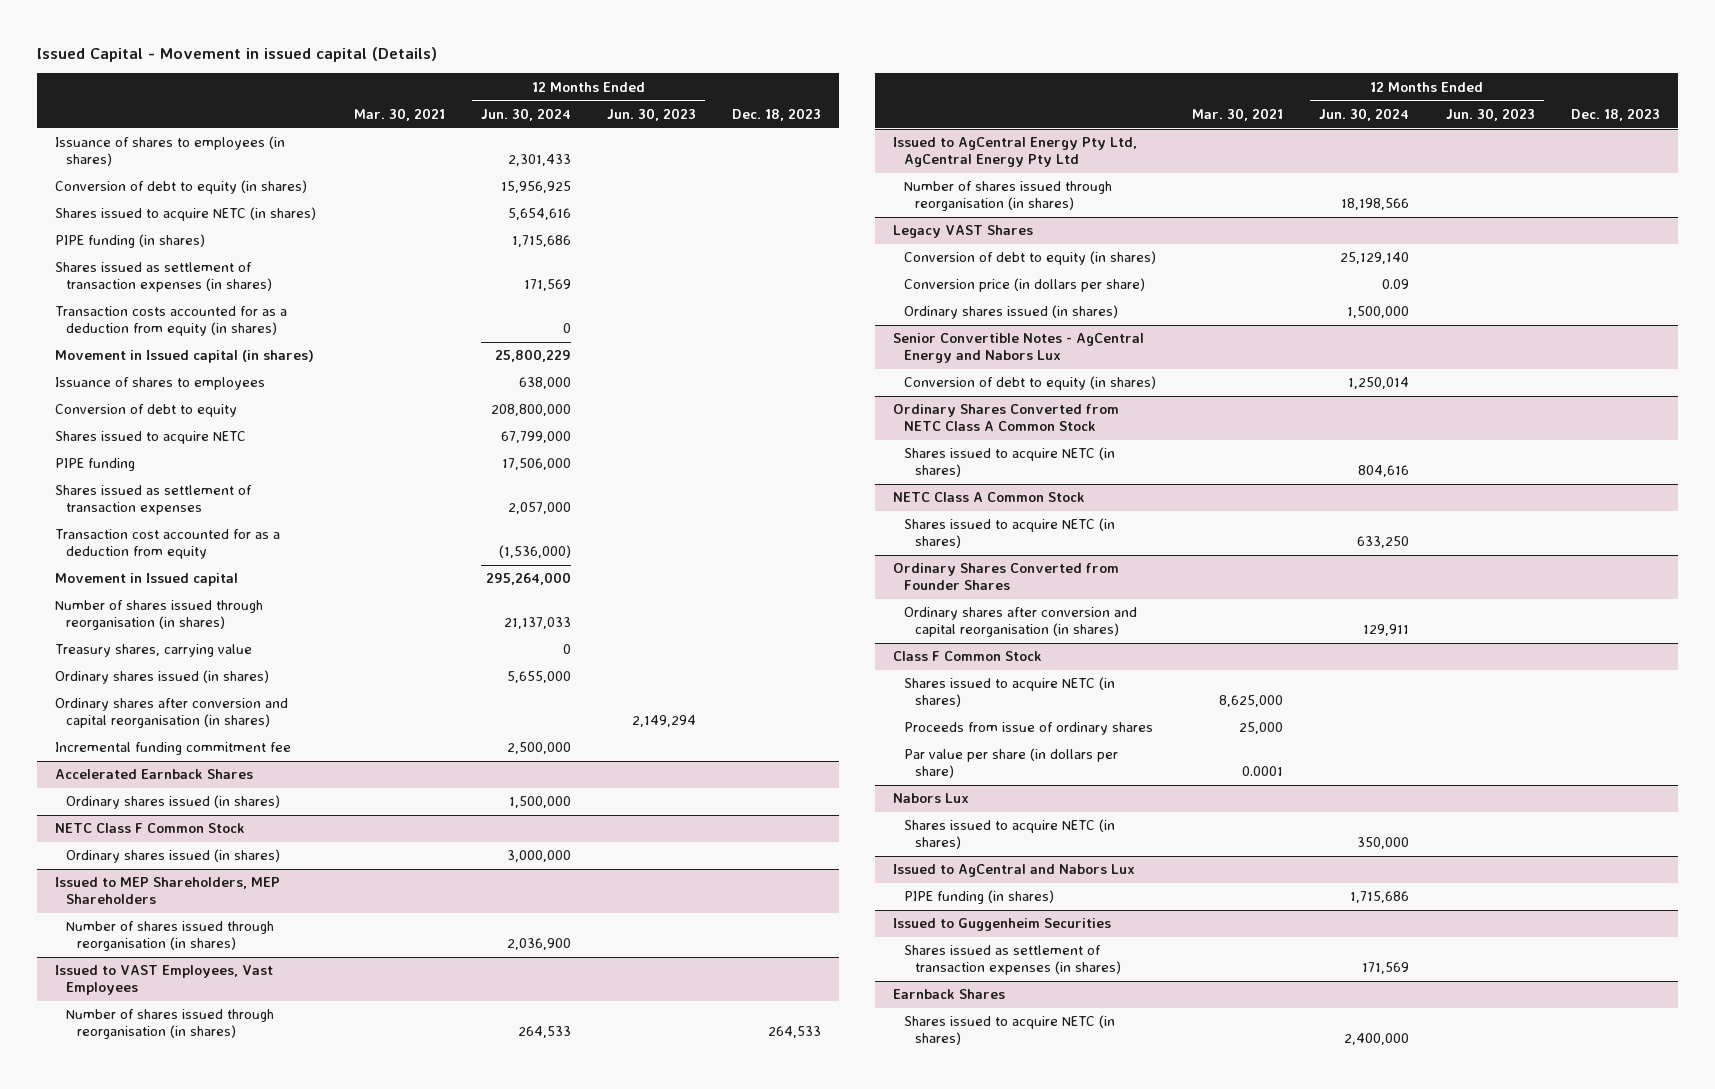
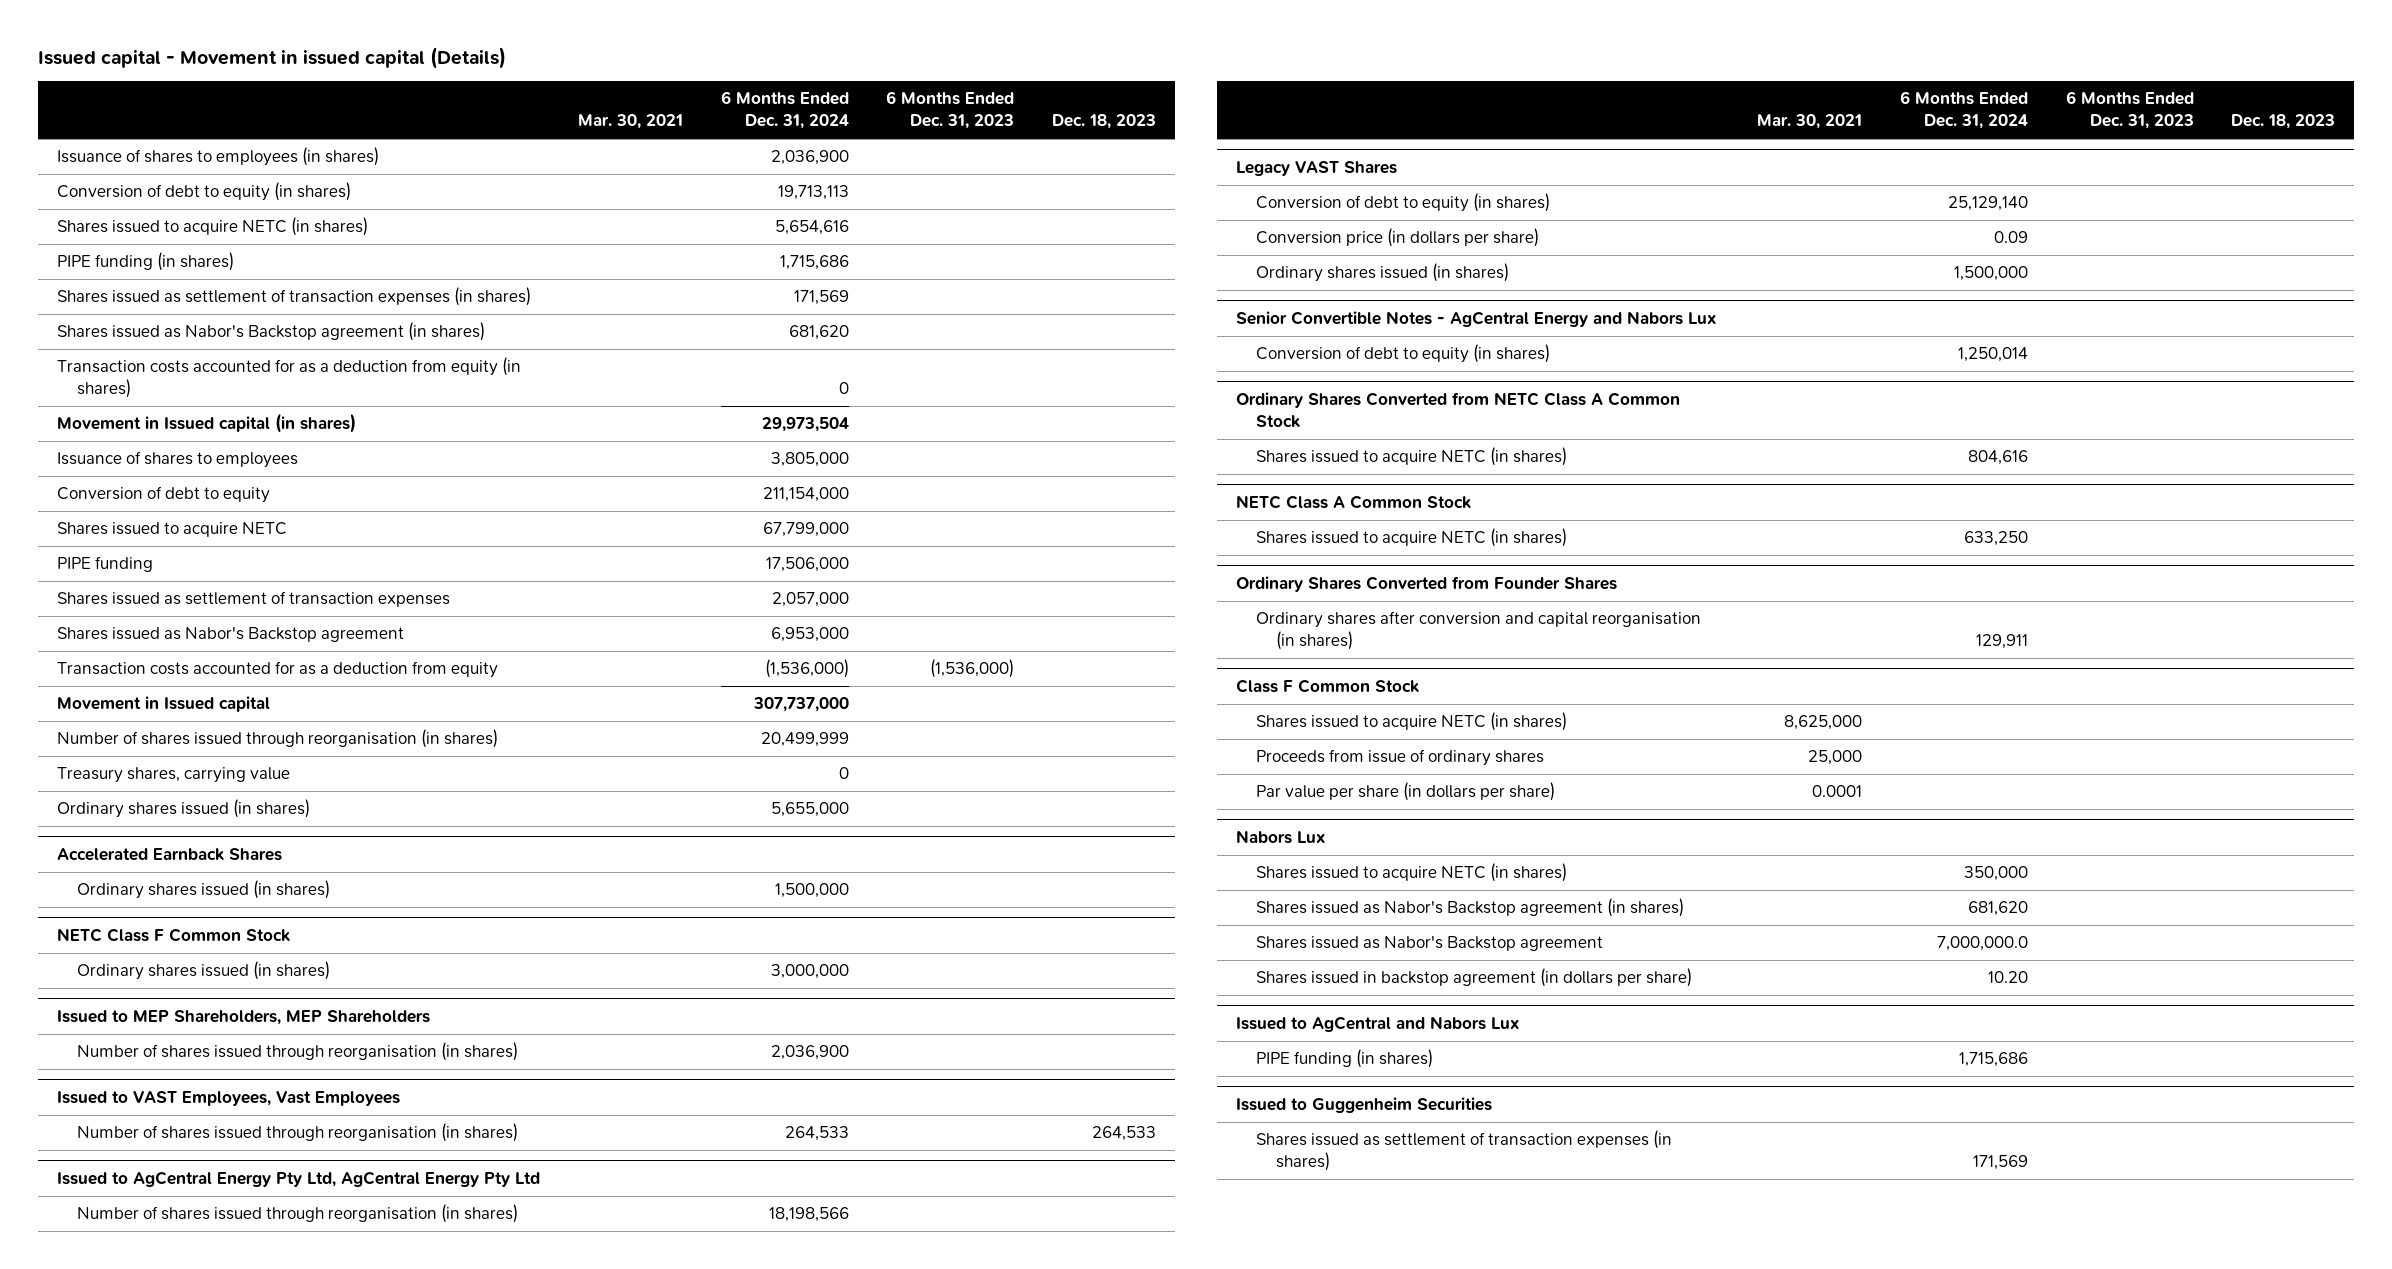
- Issued Capital - Movement in issued capital (Details)
+ Issued capital - Movement in issued capital (Details)
- | Mar. 30, 2021 | 12 Months Ended Jun. 30, 2024 | 12 Months Ended Jun. 30, 2023 | Dec. 18, 2023
+ | Mar. 30, 2021 | 6 Months Ended Dec. 31, 2024 | 6 Months Ended Dec. 31, 2023 | Dec. 18, 2023
+ Shares issued as Nabor's Backstop agreement (in shares) | | 681,620 | |
- Transaction cost accounted for as a deduction from equity | | (1,536,000) | |
+ Shares issued as Nabor's Backstop agreement | | 6,953,000 | |
+ Transaction costs accounted for as a deduction from equity | | (1,536,000) | (1,536,000) |
- Ordinary shares after conversion and capital reorganisation (in shares) | | | 2,149,294 |
- Incremental funding commitment fee | | 2,500,000 | |
@ Nabors Lux
+ Shares issued as Nabor's Backstop agreement (in shares) | | 681,620 | |
+ Shares issued as Nabor's Backstop agreement | | 7,000,000.0 | |
+ Shares issued in backstop agreement (in dollars per share) | | 10.20 | |
- Earnback Shares
- Shares issued to acquire NETC (in shares) | | 2,400,000 | |

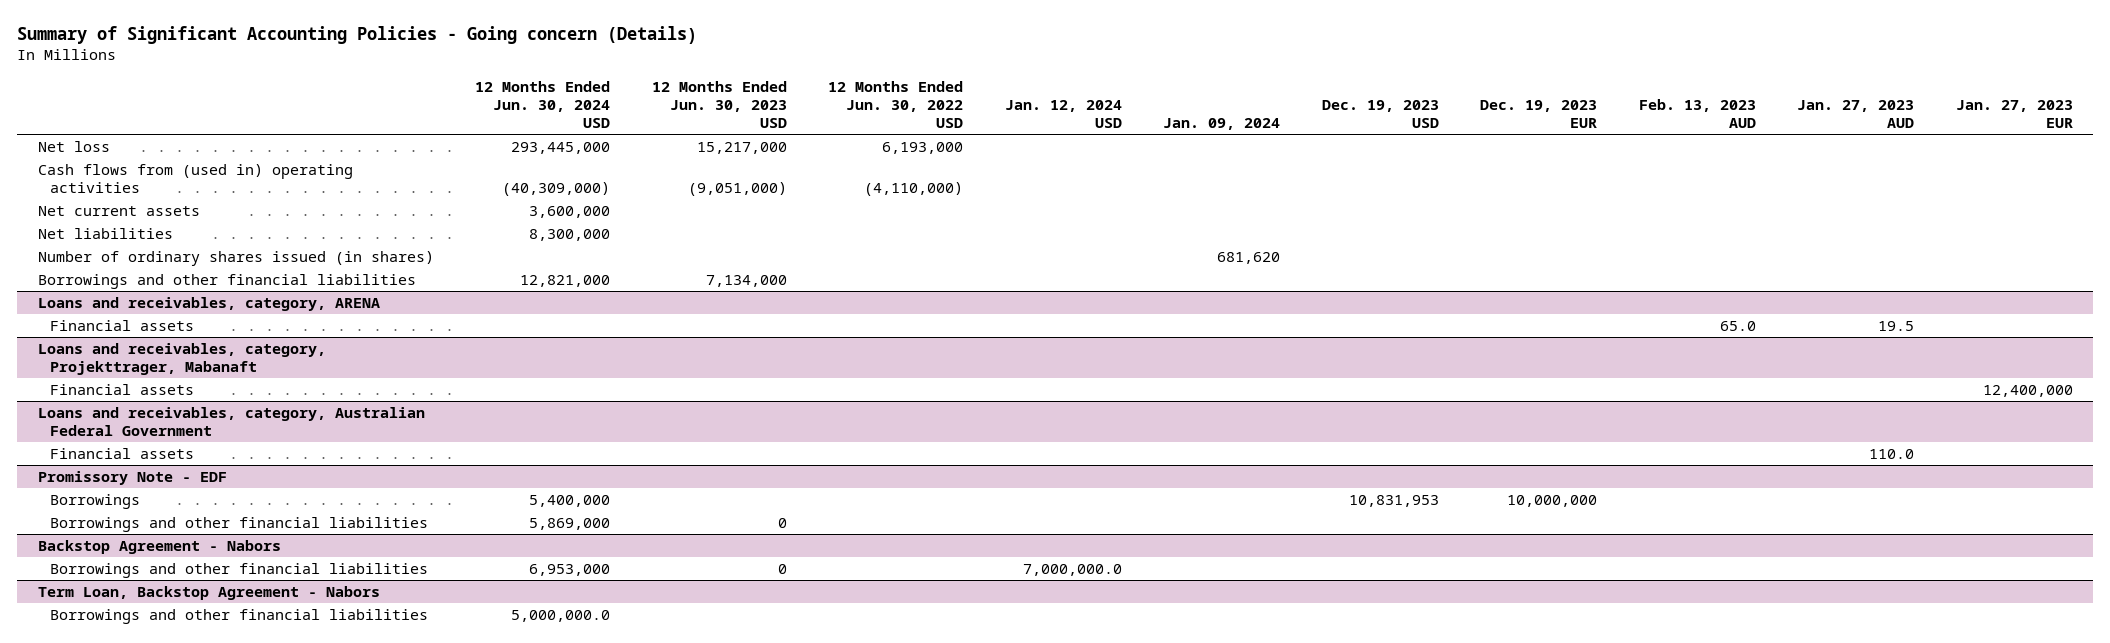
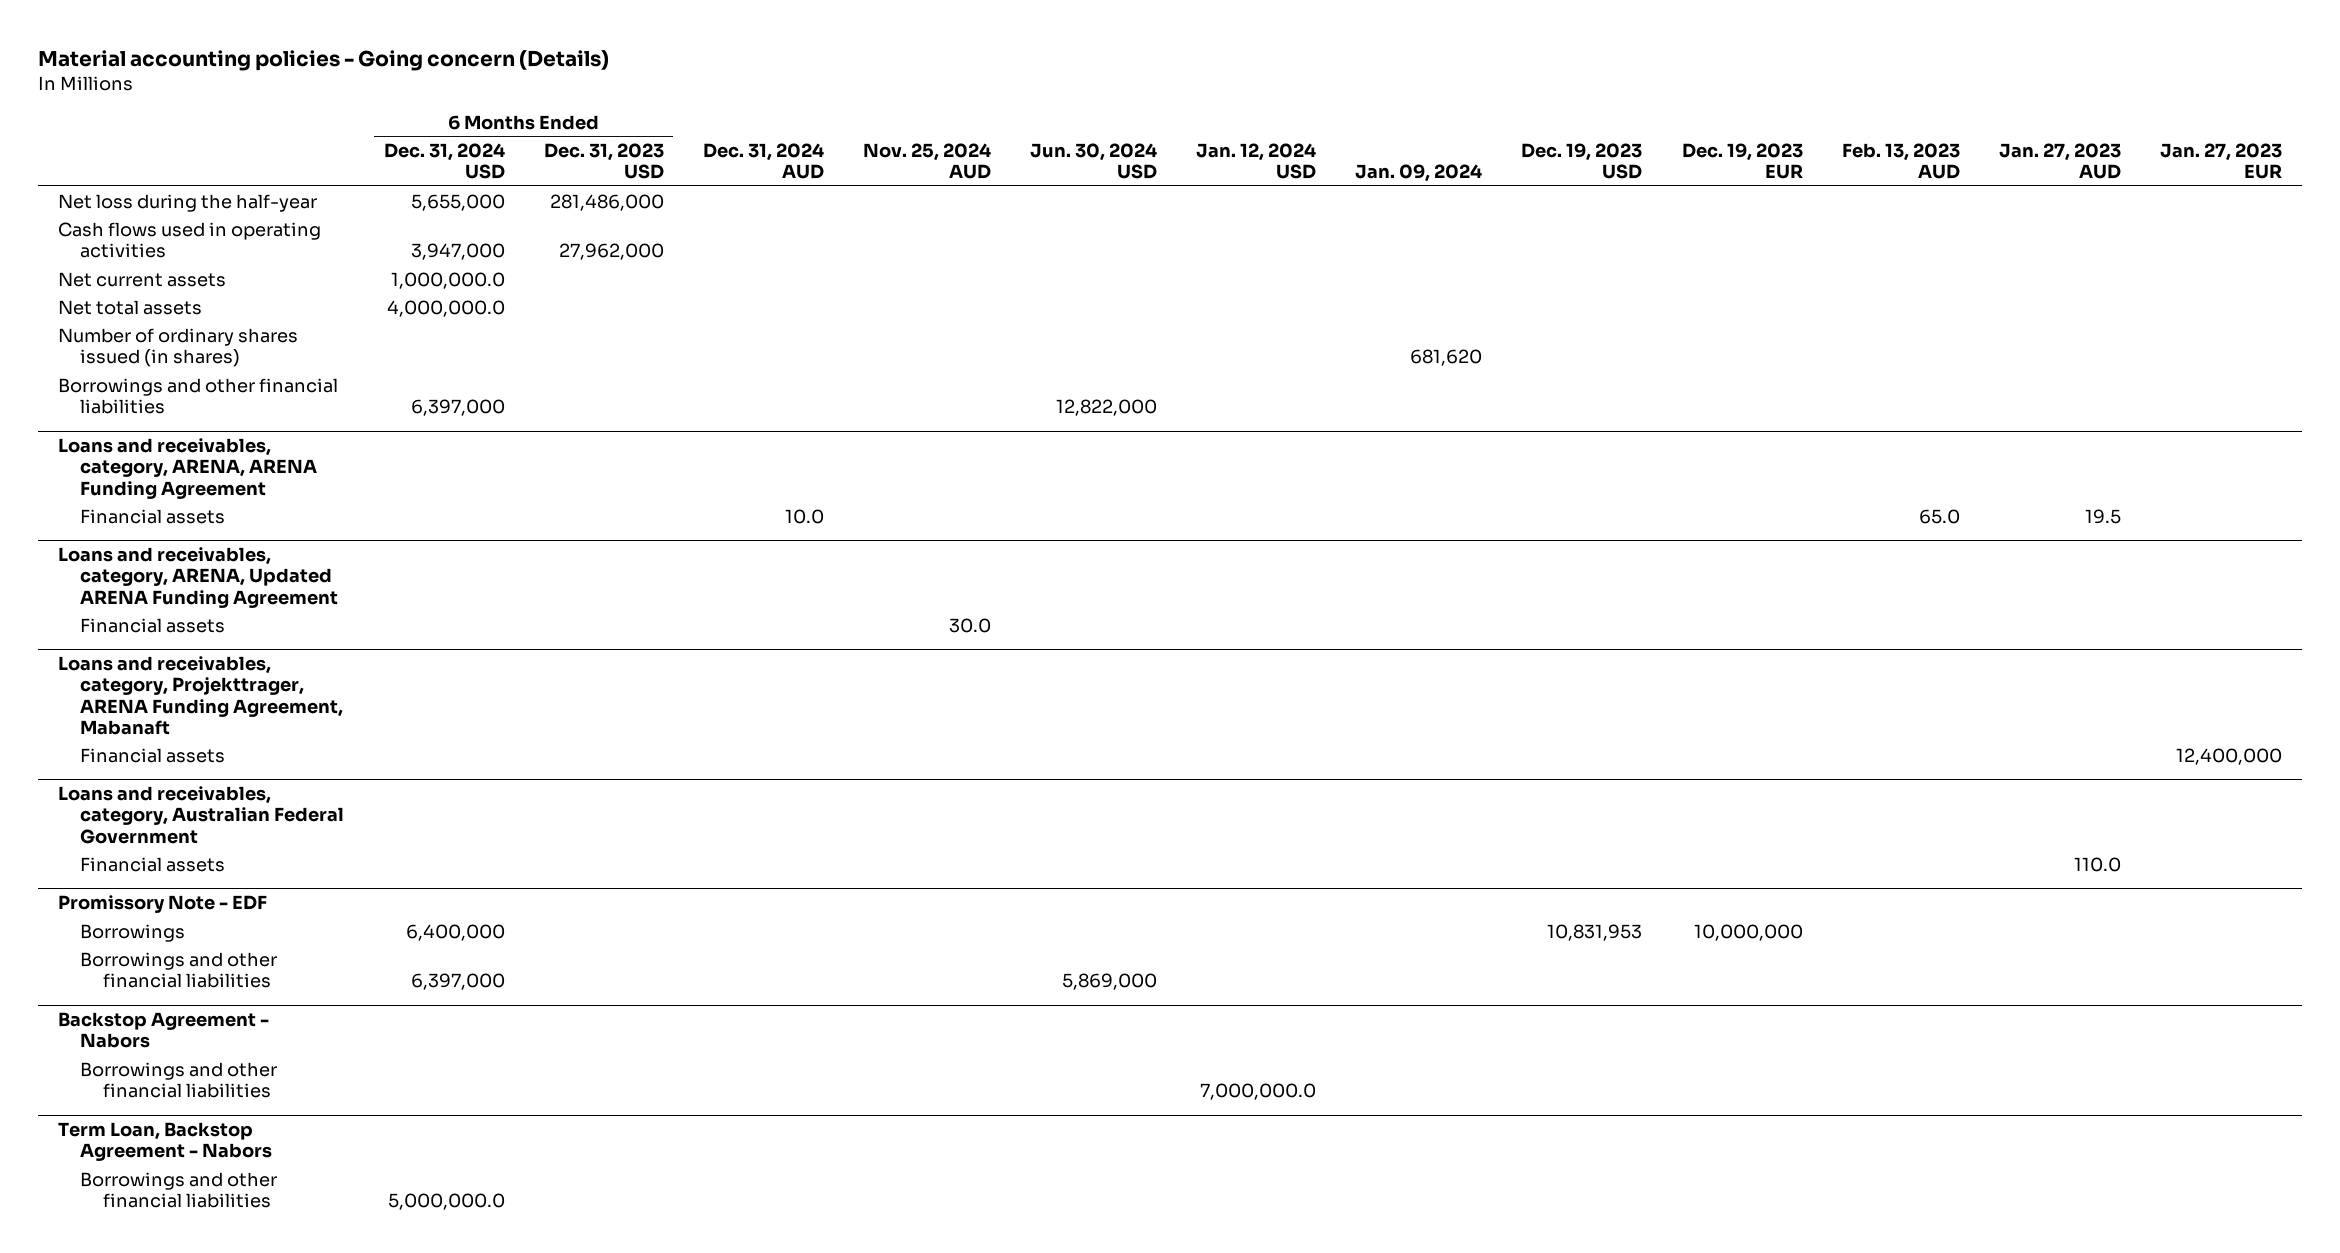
- Summary of Significant Accounting Policies - Going concern (Details)
+ Material accounting policies - Going concern (Details)
- | 12 Months Ended Jun. 30, 2024 USD | 12 Months Ended Jun. 30, 2023 USD | 12 Months Ended Jun. 30, 2022 USD | Jan. 12, 2024 USD | Jan. 09, 2024 | Dec. 19, 2023 USD | Dec. 19, 2023 EUR | Feb. 13, 2023 AUD | Jan. 27, 2023 AUD | Jan. 27, 2023 EUR
+ | 6 Months Ended Dec. 31, 2024 USD | 6 Months Ended Dec. 31, 2023 USD | Dec. 31, 2024 AUD | Nov. 25, 2024 AUD | Jun. 30, 2024 USD | Jan. 12, 2024 USD | Jan. 09, 2024 | Dec. 19, 2023 USD | Dec. 19, 2023 EUR | Feb. 13, 2023 AUD | Jan. 27, 2023 AUD | Jan. 27, 2023 EUR
- Net loss | 293,445,000 | 15,217,000 | 6,193,000 | | | | | | |
- Cash flows from (used in) operating activities | (40,309,000) | (9,051,000) | (4,110,000) | | | | | | |
+ Net loss during the half-year | 5,655,000 | 281,486,000 | | | | | | | | | |
+ Cash flows used in operating activities | 3,947,000 | 27,962,000 | | | | | | | | | |
- Net liabilities | 8,300,000 | | | | | | | | |
+ Net total assets | 4,000,000.0 | | | | | | | | | | |
- Loans and receivables, category, ARENA
+ Loans and receivables, category, ARENA, ARENA Funding Agreement
- Loans and receivables, category, Projekttrager, Mabanaft
+ Loans and receivables, category, ARENA, Updated ARENA Funding Agreement
+ Financial assets | | | | 30.0 | | | | | | | |
+ Loans and receivables, category, Projekttrager, ARENA Funding Agreement, Mabanaft

